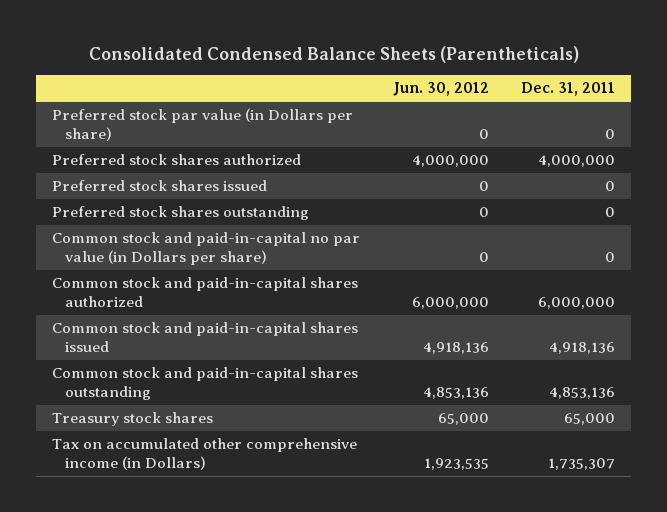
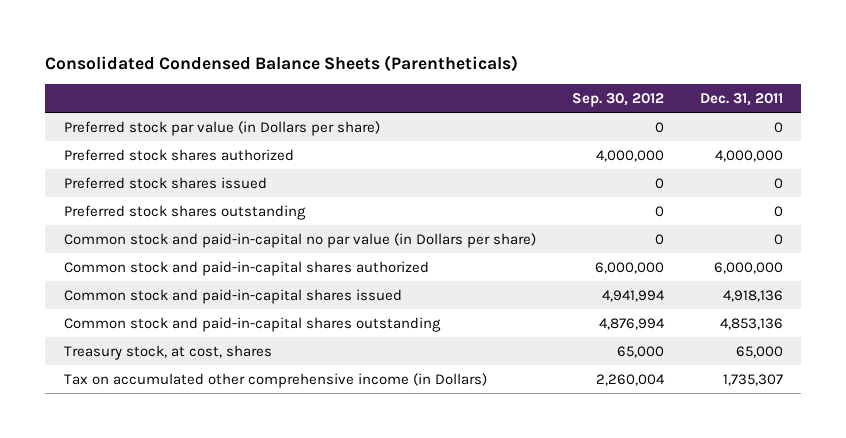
- | Jun. 30, 2012 | Dec. 31, 2011
+ | Sep. 30, 2012 | Dec. 31, 2011
- Treasury stock shares | 65,000 | 65,000
+ Treasury stock, at cost, shares | 65,000 | 65,000

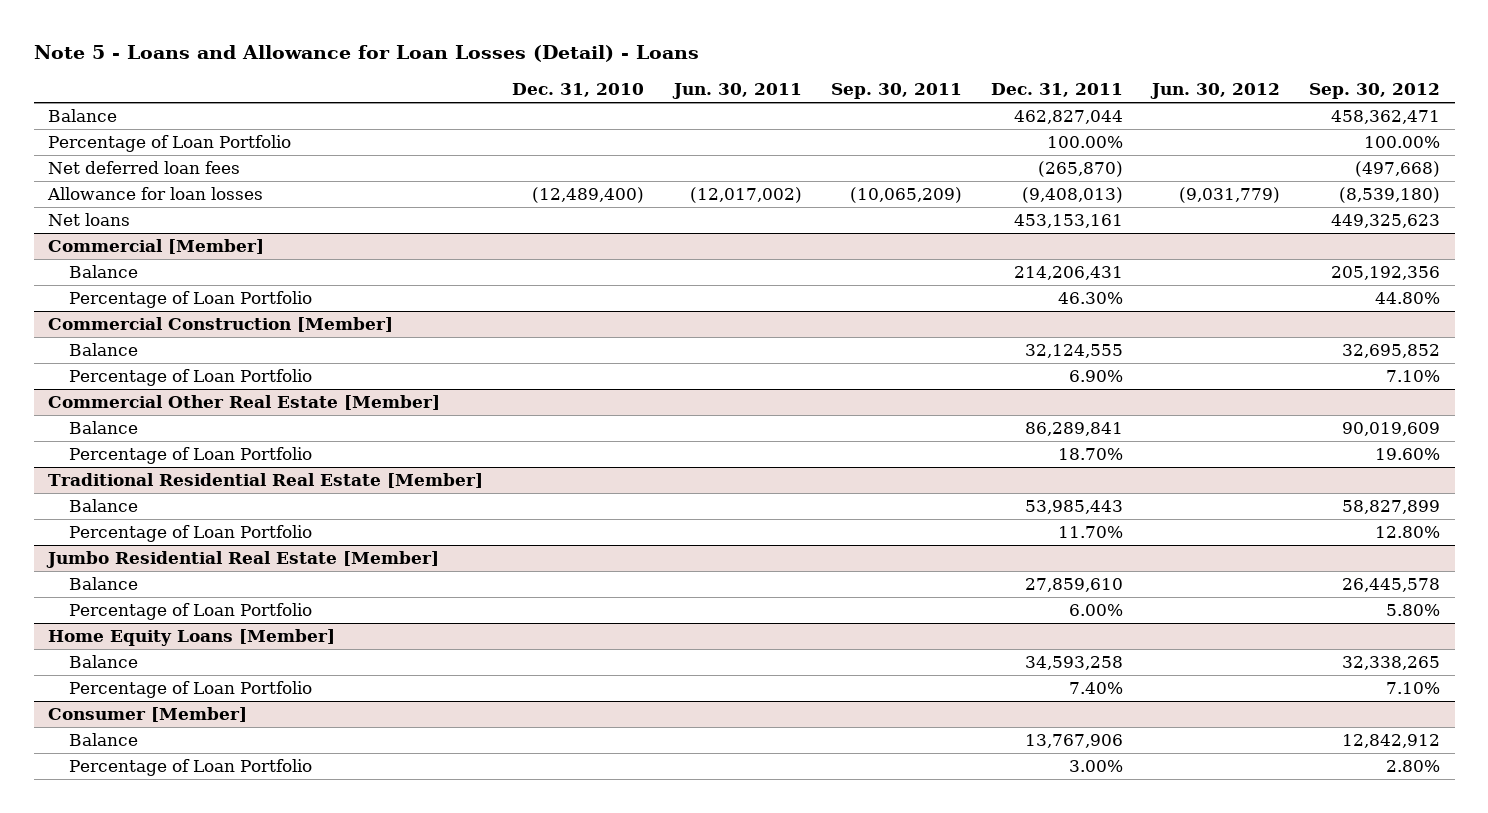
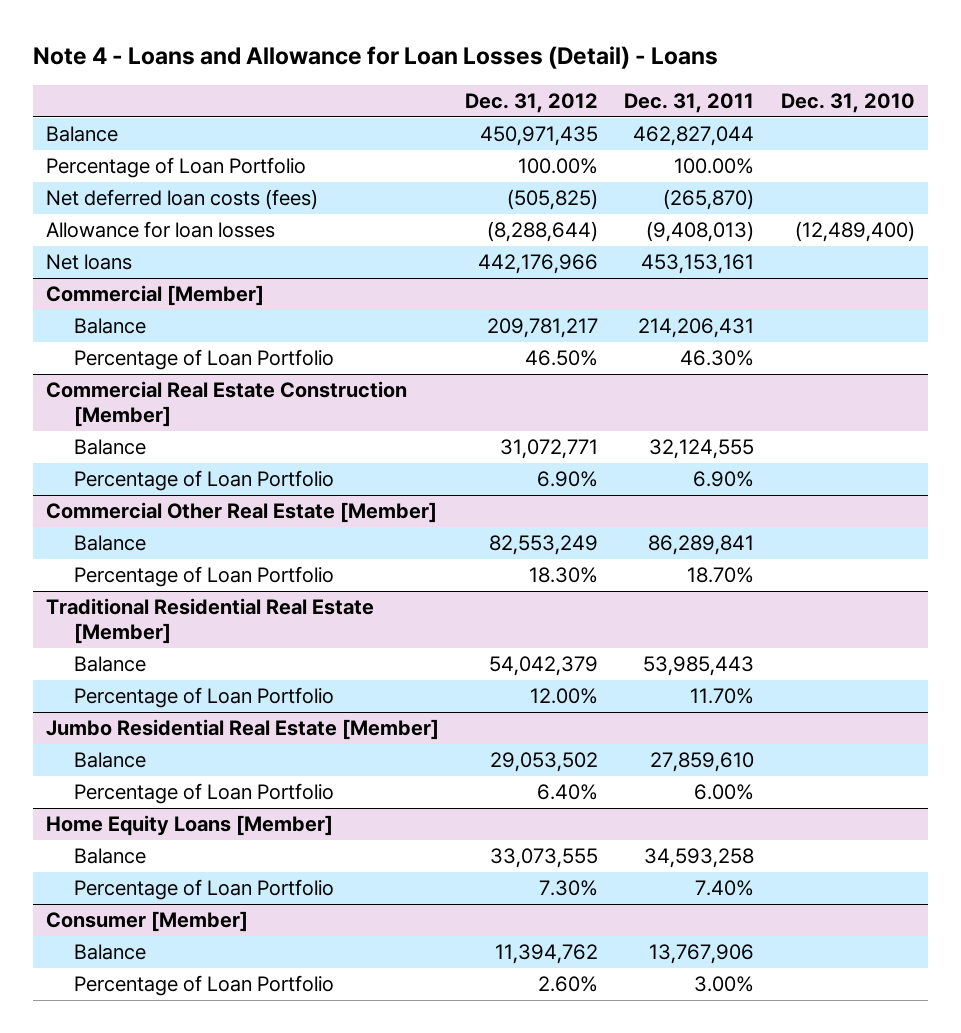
- Note 5 - Loans and Allowance for Loan Losses (Detail) - Loans
+ Note 4 - Loans and Allowance for Loan Losses (Detail) - Loans
- | Dec. 31, 2010 | Jun. 30, 2011 | Sep. 30, 2011 | Dec. 31, 2011 | Jun. 30, 2012 | Sep. 30, 2012
+ | Dec. 31, 2012 | Dec. 31, 2011 | Dec. 31, 2010
- Net deferred loan fees | | | | (265,870) | | (497,668)
+ Net deferred loan costs (fees) | (505,825) | (265,870) |
- Commercial Construction [Member]
+ Commercial Real Estate Construction [Member]

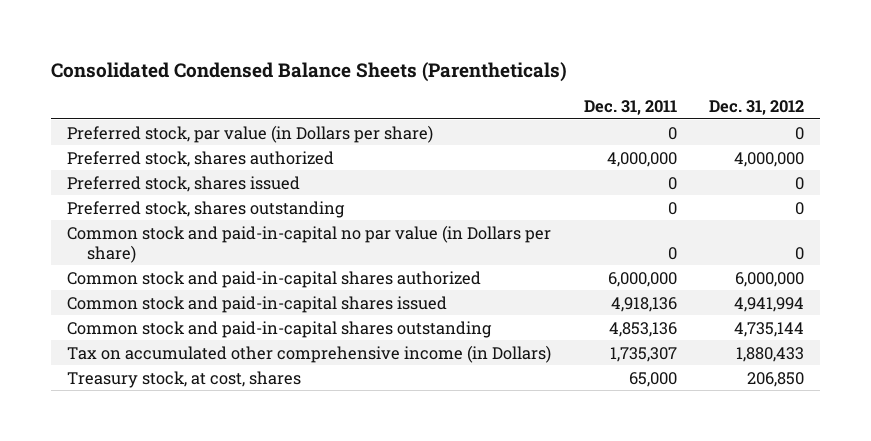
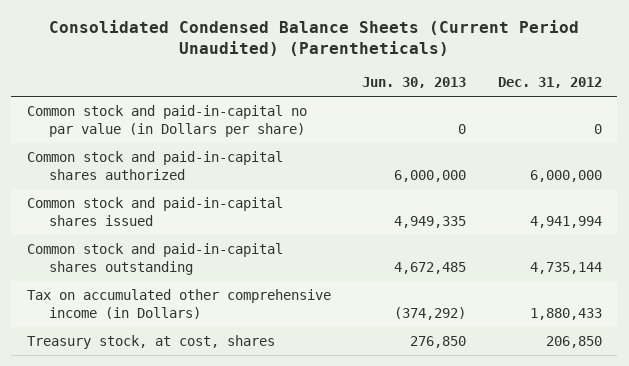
- Consolidated Condensed Balance Sheets (Parentheticals)
+ Consolidated Condensed Balance Sheets (Current Period Unaudited) (Parentheticals)
- | Dec. 31, 2011 | Dec. 31, 2012
+ | Jun. 30, 2013 | Dec. 31, 2012
- Preferred stock, par value (in Dollars per share) | 0 | 0
- Preferred stock, shares authorized | 4,000,000 | 4,000,000
- Preferred stock, shares issued | 0 | 0
- Preferred stock, shares outstanding | 0 | 0

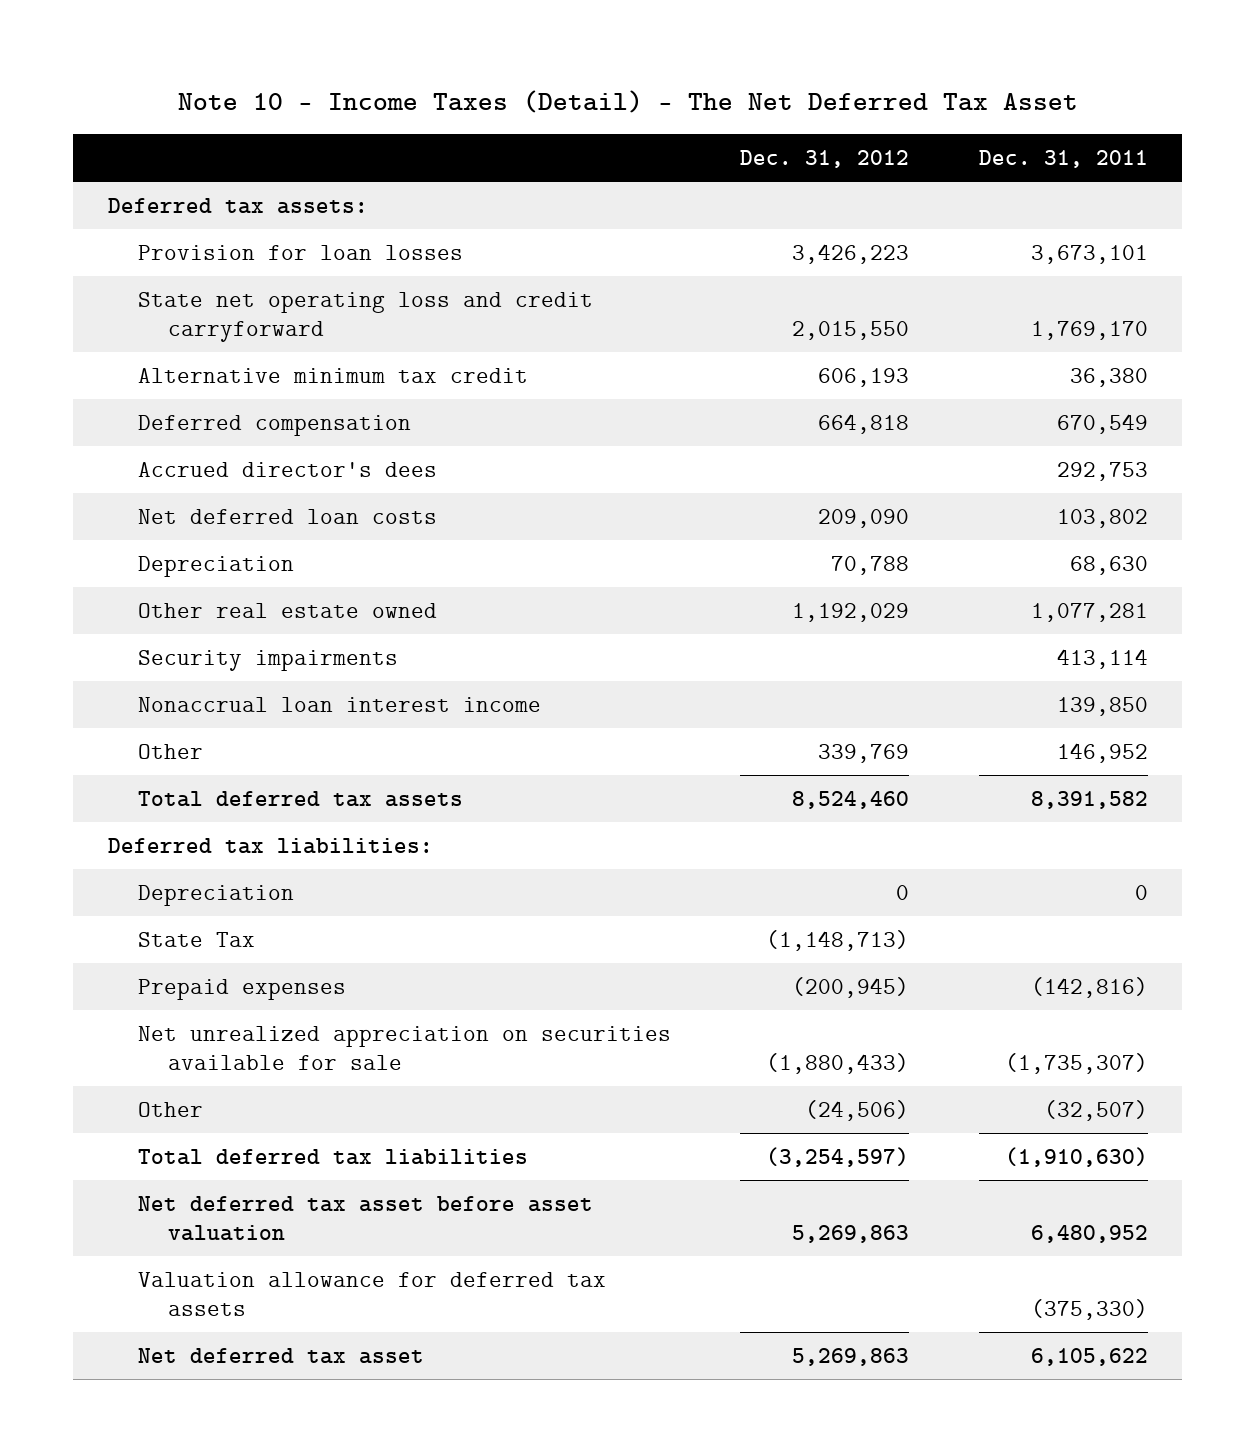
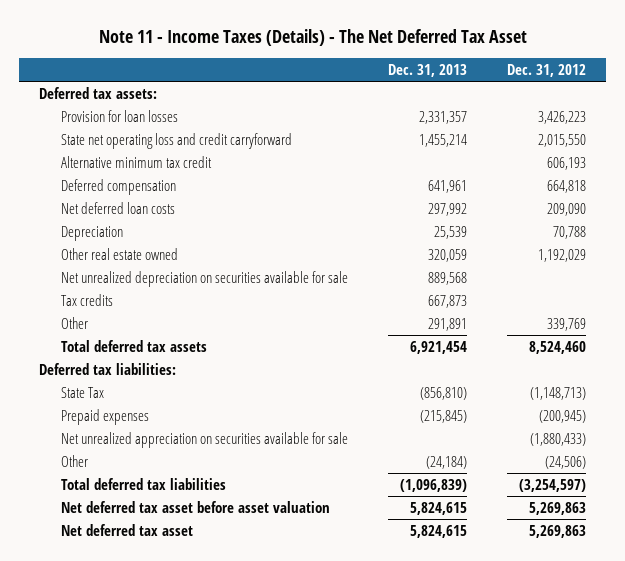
- Note 10 - Income Taxes (Detail) - The Net Deferred Tax Asset
+ Note 11 - Income Taxes (Details) - The Net Deferred Tax Asset
- | Dec. 31, 2012 | Dec. 31, 2011
+ | Dec. 31, 2013 | Dec. 31, 2012
- Accrued director's dees | | 292,753
- Security impairments | | 413,114
- Nonaccrual loan interest income | | 139,850
+ Net unrealized depreciation on securities available for sale | 889,568 |
+ Tax credits | 667,873 |
- Depreciation | 0 | 0
- Valuation allowance for deferred tax assets | | (375,330)

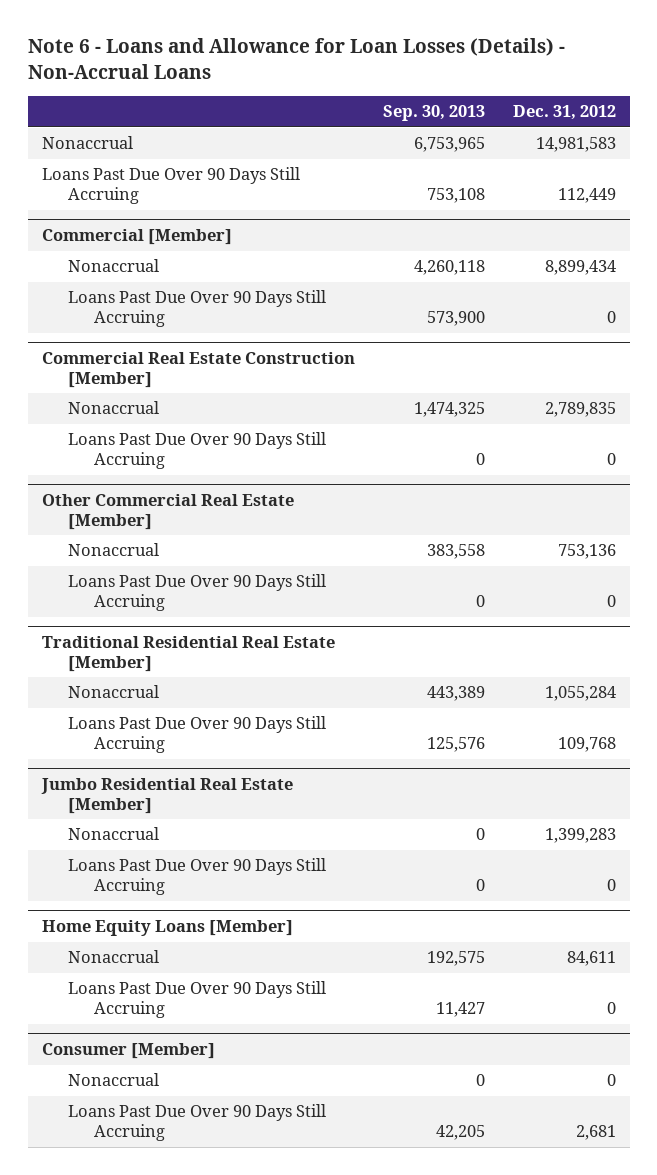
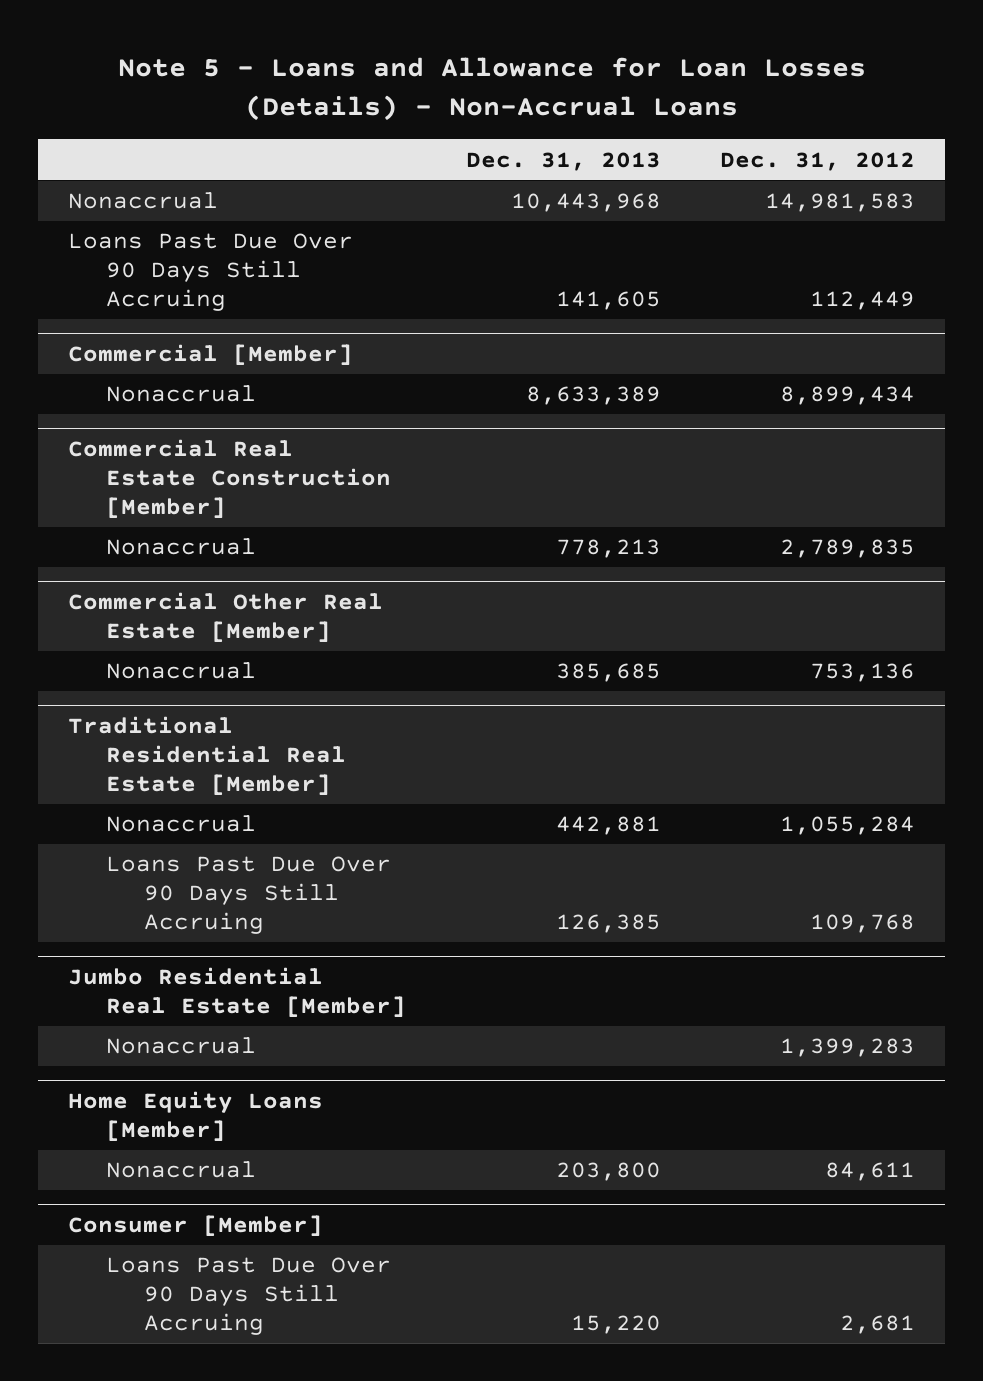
- Note 6 - Loans and Allowance for Loan Losses (Details) - Non-Accrual Loans
+ Note 5 - Loans and Allowance for Loan Losses (Details) - Non-Accrual Loans
- | Sep. 30, 2013 | Dec. 31, 2012
+ | Dec. 31, 2013 | Dec. 31, 2012
@ Commercial [Member]
- Loans Past Due Over 90 Days Still Accruing | 573,900 | 0
@ Commercial Real Estate Construction [Member]
- Loans Past Due Over 90 Days Still Accruing | 0 | 0
- Other Commercial Real Estate [Member]
+ Commercial Other Real Estate [Member]
- Loans Past Due Over 90 Days Still Accruing | 0 | 0
@ Jumbo Residential Real Estate [Member]
- Loans Past Due Over 90 Days Still Accruing | 0 | 0
@ Home Equity Loans [Member]
- Loans Past Due Over 90 Days Still Accruing | 11,427 | 0
@ Consumer [Member]
- Nonaccrual | 0 | 0

